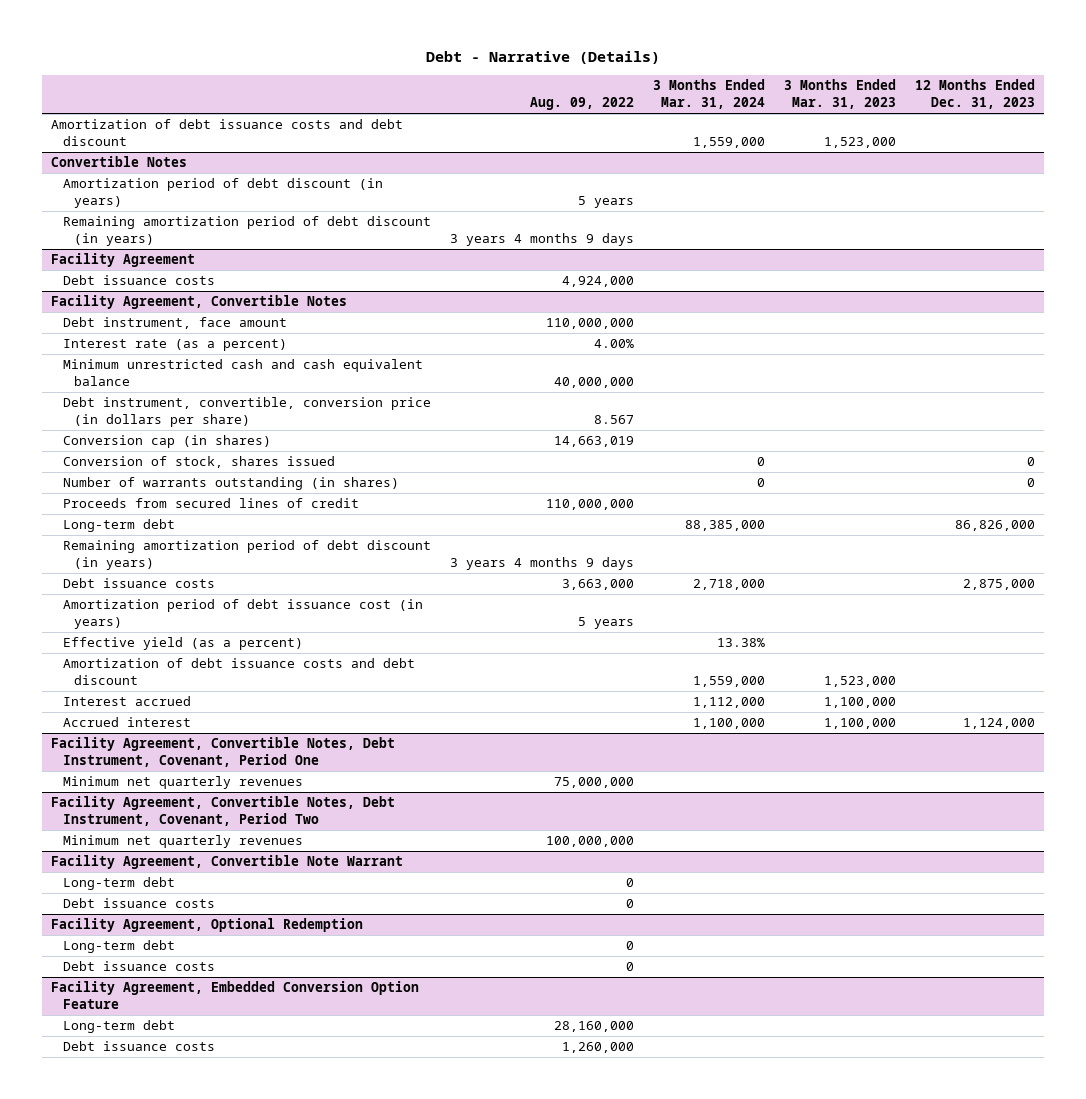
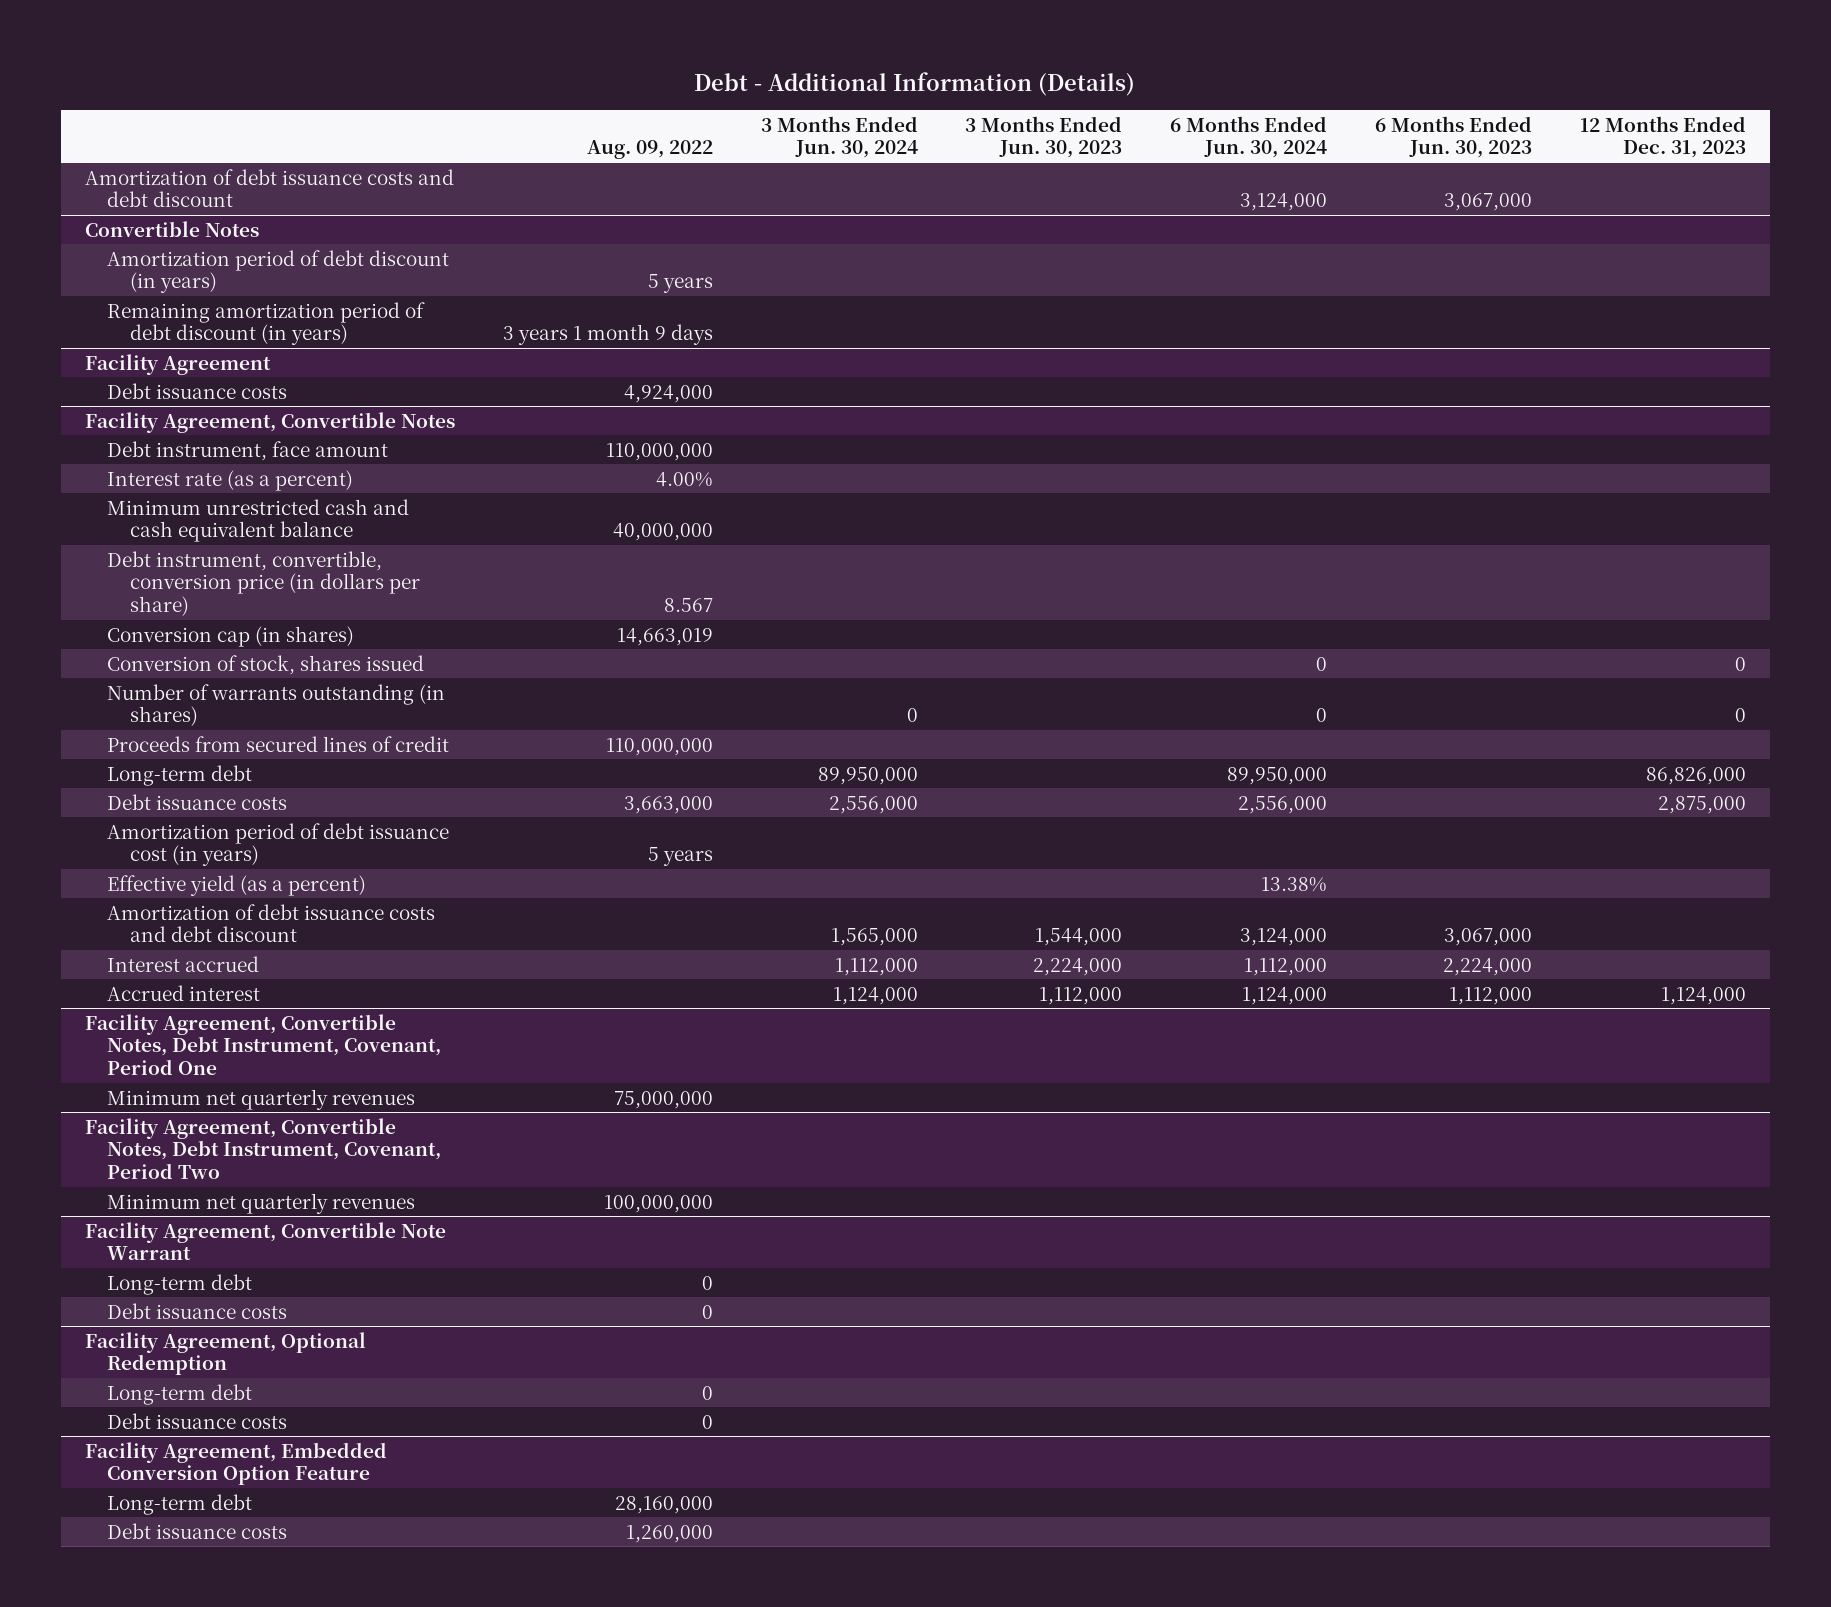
- Debt - Narrative (Details)
+ Debt - Additional Information (Details)
- | Aug. 09, 2022 | 3 Months Ended Mar. 31, 2024 | 3 Months Ended Mar. 31, 2023 | 12 Months Ended Dec. 31, 2023
+ | Aug. 09, 2022 | 3 Months Ended Jun. 30, 2024 | 3 Months Ended Jun. 30, 2023 | 6 Months Ended Jun. 30, 2024 | 6 Months Ended Jun. 30, 2023 | 12 Months Ended Dec. 31, 2023
@ Convertible Notes
- Remaining amortization period of debt discount (in years) | 3 years 4 months 9 days | | |
+ Remaining amortization period of debt discount (in years) | 3 years 1 month 9 days | | | | |
@ Facility Agreement, Convertible Notes
- Remaining amortization period of debt discount (in years) | 3 years 4 months 9 days | | |

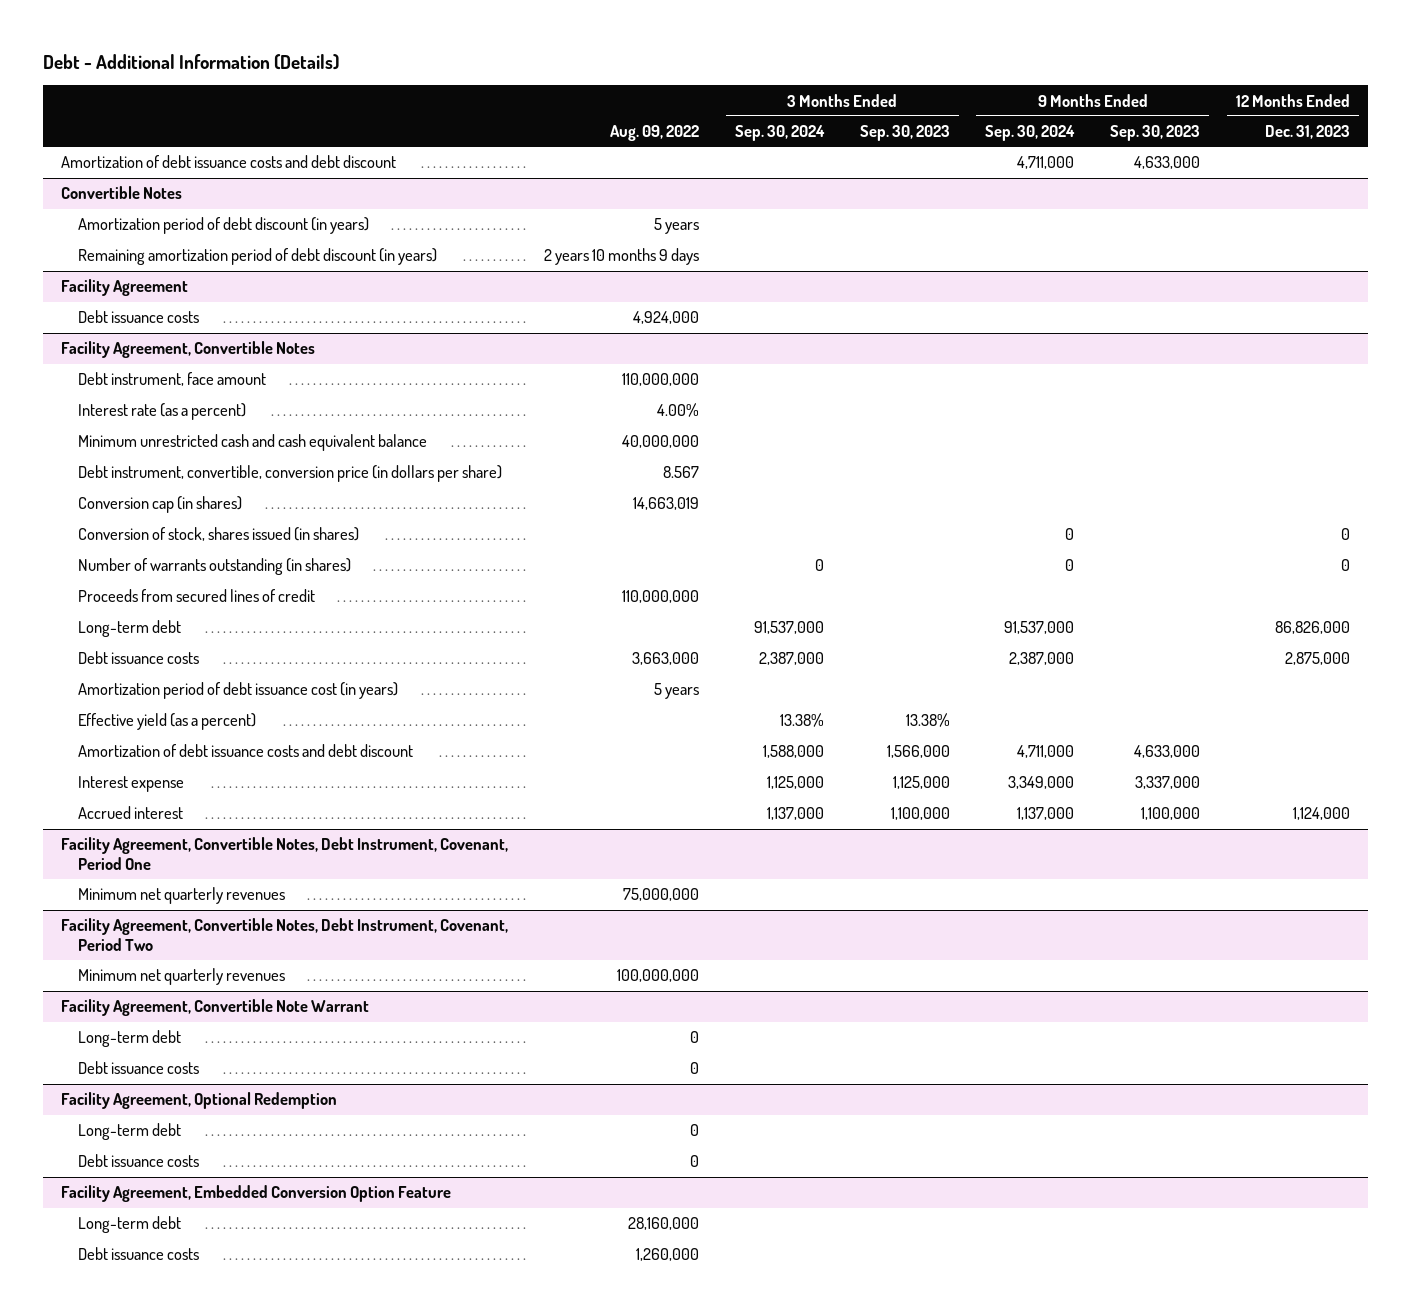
- | Aug. 09, 2022 | 3 Months Ended Jun. 30, 2024 | 3 Months Ended Jun. 30, 2023 | 6 Months Ended Jun. 30, 2024 | 6 Months Ended Jun. 30, 2023 | 12 Months Ended Dec. 31, 2023
+ | Aug. 09, 2022 | 3 Months Ended Sep. 30, 2024 | 3 Months Ended Sep. 30, 2023 | 9 Months Ended Sep. 30, 2024 | 9 Months Ended Sep. 30, 2023 | 12 Months Ended Dec. 31, 2023
@ Convertible Notes
- Remaining amortization period of debt discount (in years) | 3 years 1 month 9 days | | | | |
+ Remaining amortization period of debt discount (in years) | 2 years 10 months 9 days | | | | |
@ Facility Agreement, Convertible Notes
- Conversion of stock, shares issued | | | | 0 | | 0
+ Conversion of stock, shares issued (in shares) | | | | 0 | | 0
- Interest accrued | | 1,112,000 | 2,224,000 | 1,112,000 | 2,224,000 |
+ Interest expense | | 1,125,000 | 1,125,000 | 3,349,000 | 3,337,000 |

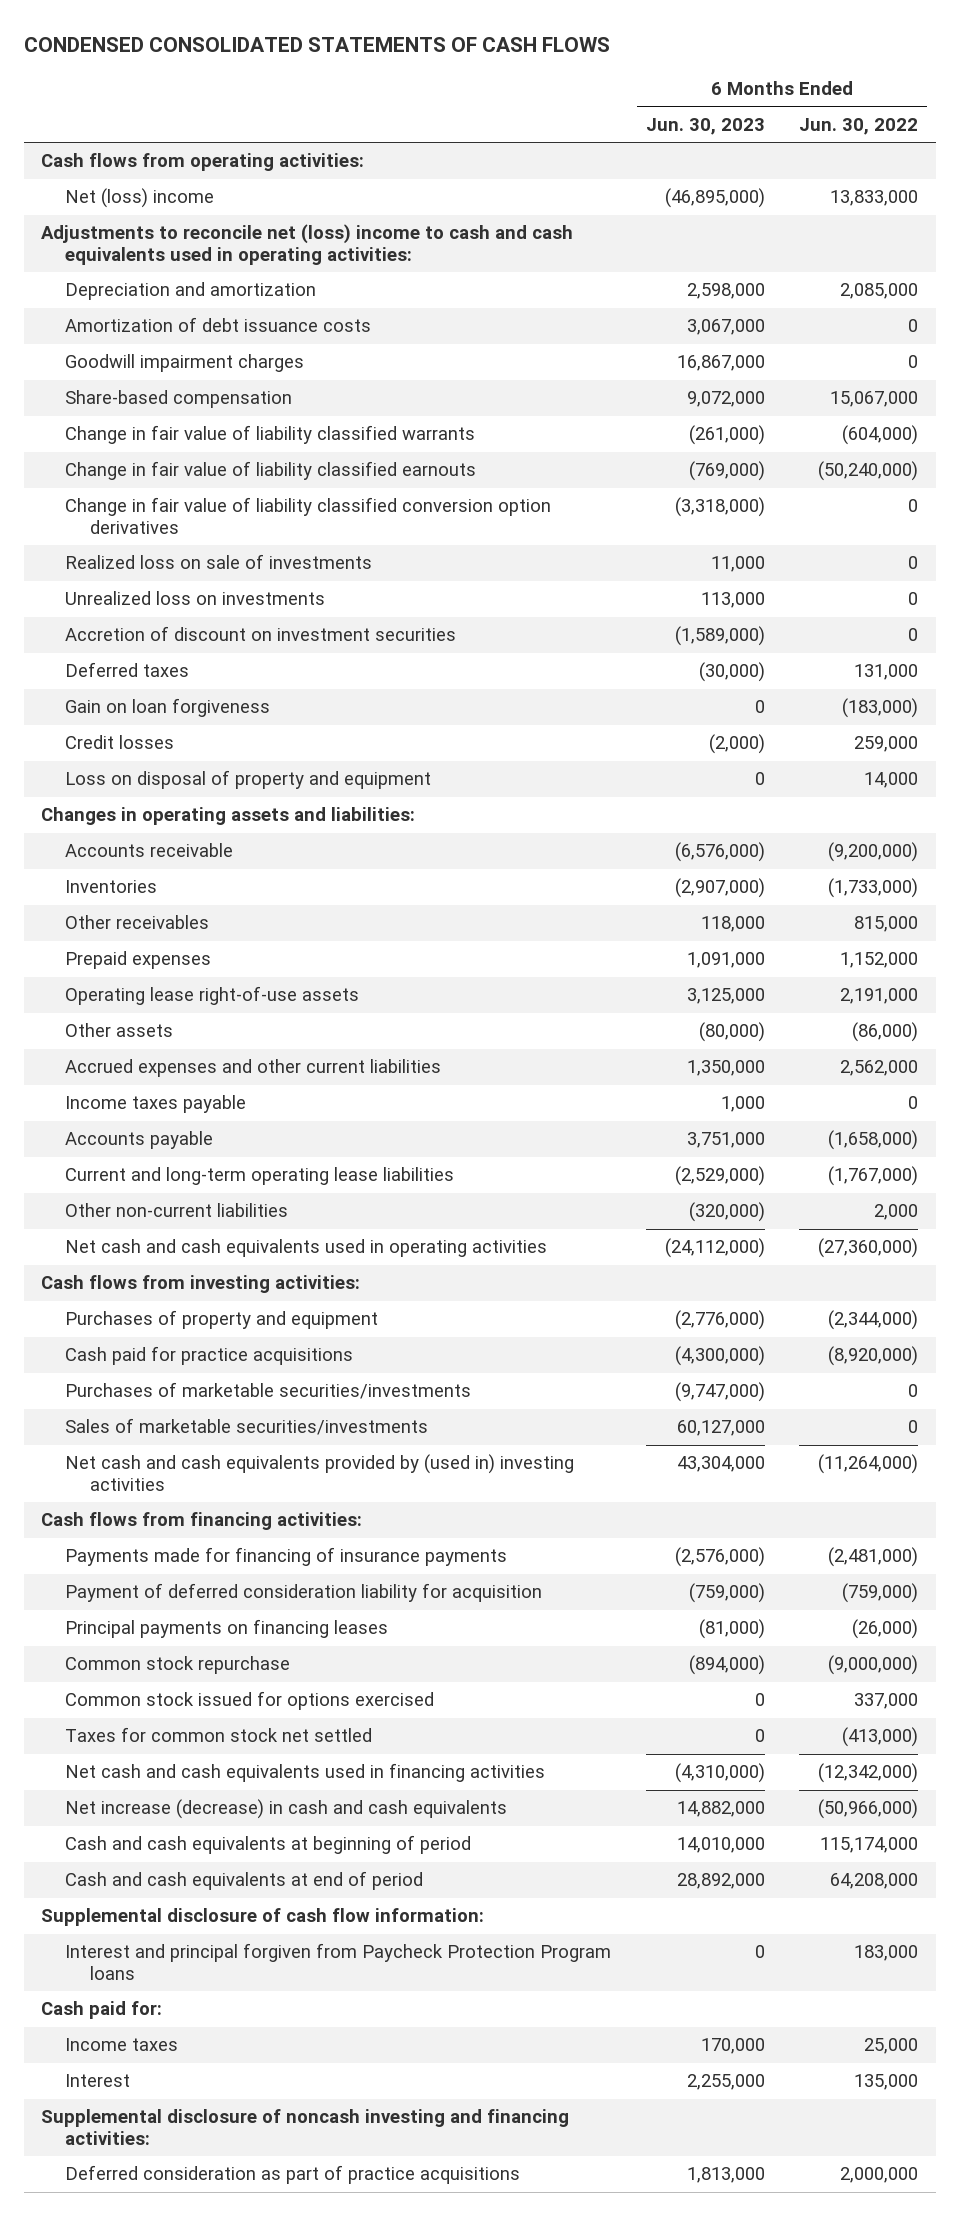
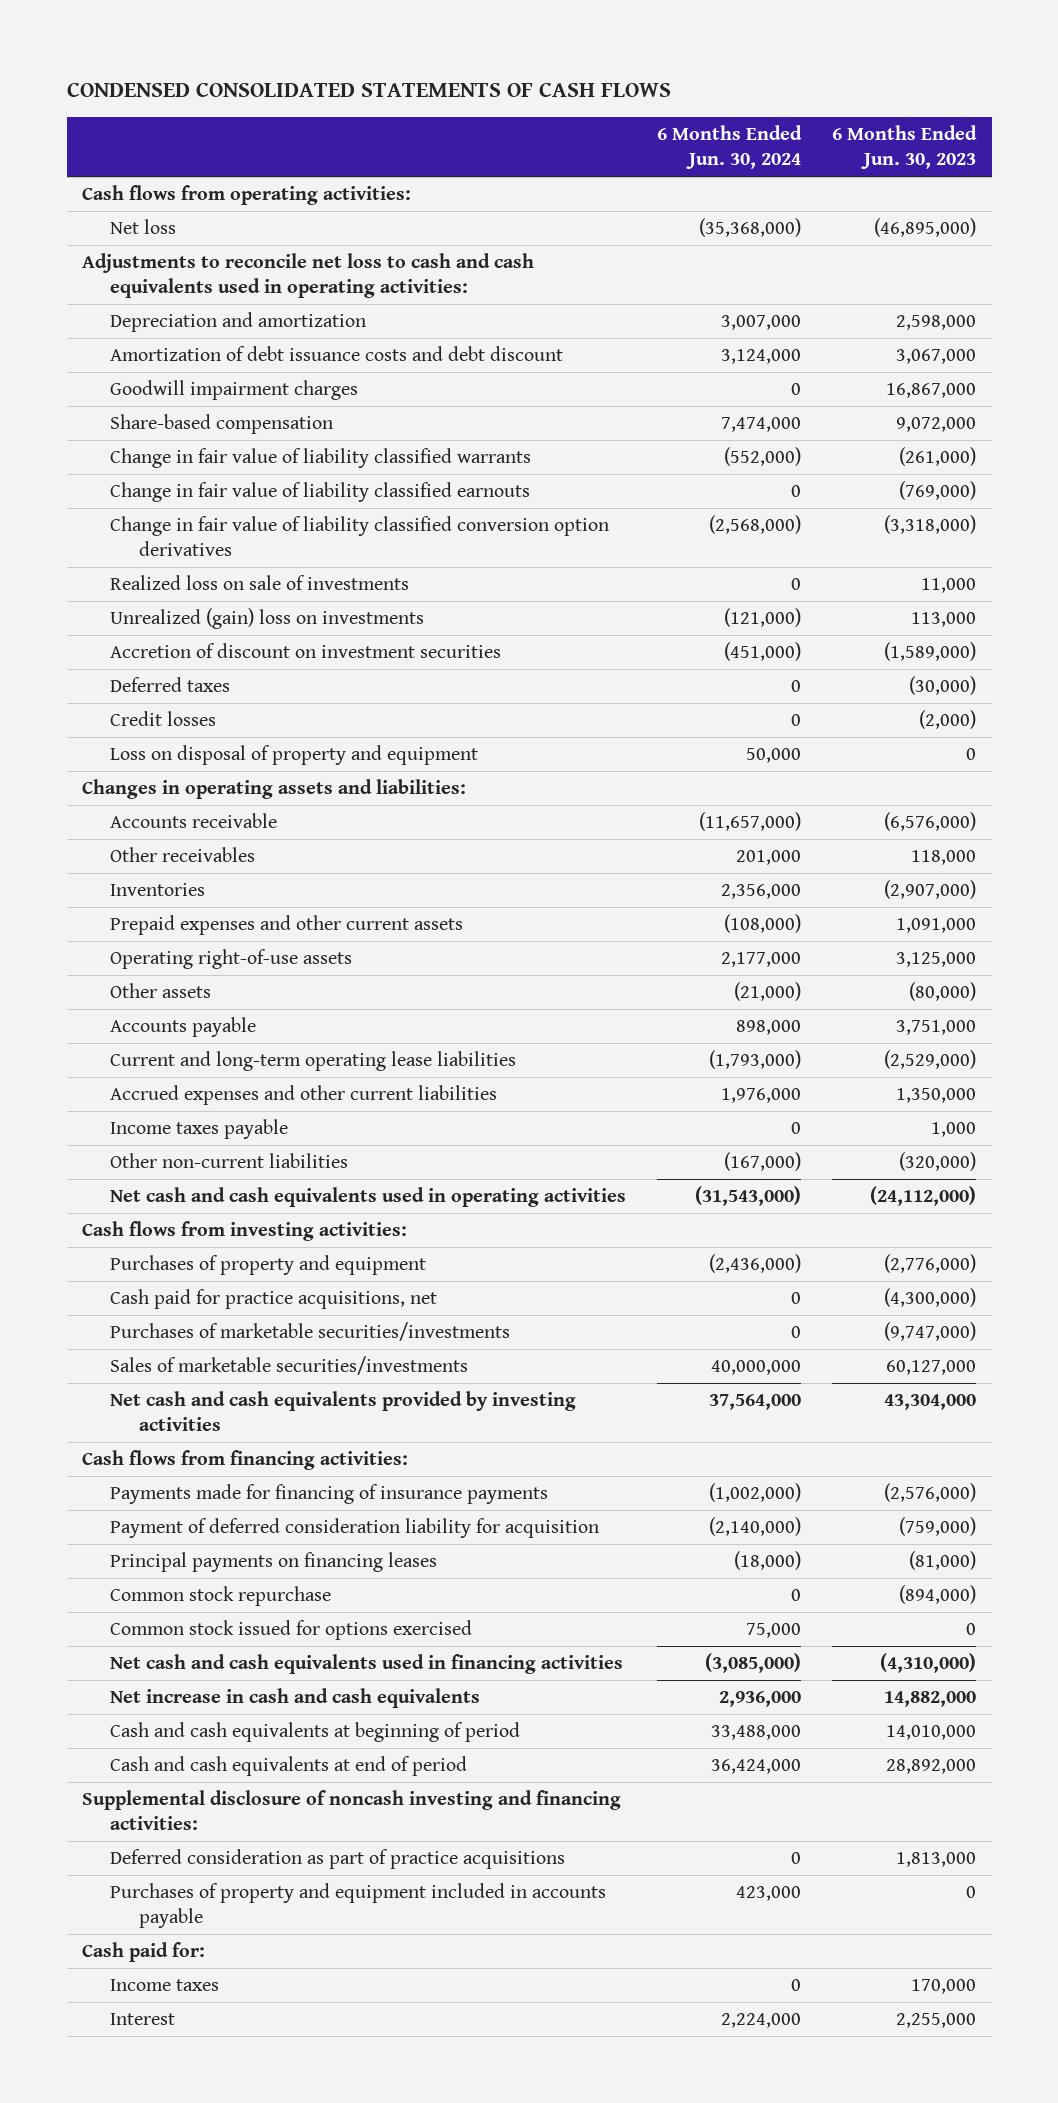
- | 6 Months Ended Jun. 30, 2023 | 6 Months Ended Jun. 30, 2022
+ | 6 Months Ended Jun. 30, 2024 | 6 Months Ended Jun. 30, 2023
- Net (loss) income | (46,895,000) | 13,833,000
- Adjustments to reconcile net (loss) income to cash and cash equivalents used in operating activities:
+ Net loss | (35,368,000) | (46,895,000)
+ Adjustments to reconcile net loss to cash and cash equivalents used in operating activities:
- Amortization of debt issuance costs | 3,067,000 | 0
+ Amortization of debt issuance costs and debt discount | 3,124,000 | 3,067,000
- Unrealized loss on investments | 113,000 | 0
+ Unrealized (gain) loss on investments | (121,000) | 113,000
- Gain on loan forgiveness | 0 | (183,000)
- Prepaid expenses | 1,091,000 | 1,152,000
- Operating lease right-of-use assets | 3,125,000 | 2,191,000
moved down: Inventories | 2,356,000 | (2,907,000)
+ Prepaid expenses and other current assets | (108,000) | 1,091,000
+ Operating right-of-use assets | 2,177,000 | 3,125,000
moved down: Accrued expenses and other current liabilities | 1,976,000 | 1,350,000
moved down: Income taxes payable | 0 | 1,000
- Cash paid for practice acquisitions | (4,300,000) | (8,920,000)
+ Cash paid for practice acquisitions, net | 0 | (4,300,000)
- Net cash and cash equivalents provided by (used in) investing activities | 43,304,000 | (11,264,000)
+ Net cash and cash equivalents provided by investing activities | 37,564,000 | 43,304,000
- Taxes for common stock net settled | 0 | (413,000)
- Net increase (decrease) in cash and cash equivalents | 14,882,000 | (50,966,000)
+ Net increase in cash and cash equivalents | 2,936,000 | 14,882,000
- Supplemental disclosure of cash flow information:
- Interest and principal forgiven from Paycheck Protection Program loans | 0 | 183,000
moved up: Supplemental disclosure of noncash investing and financing activities:
moved up: Deferred consideration as part of practice acquisitions | 0 | 1,813,000
+ Purchases of property and equipment included in accounts payable | 423,000 | 0

